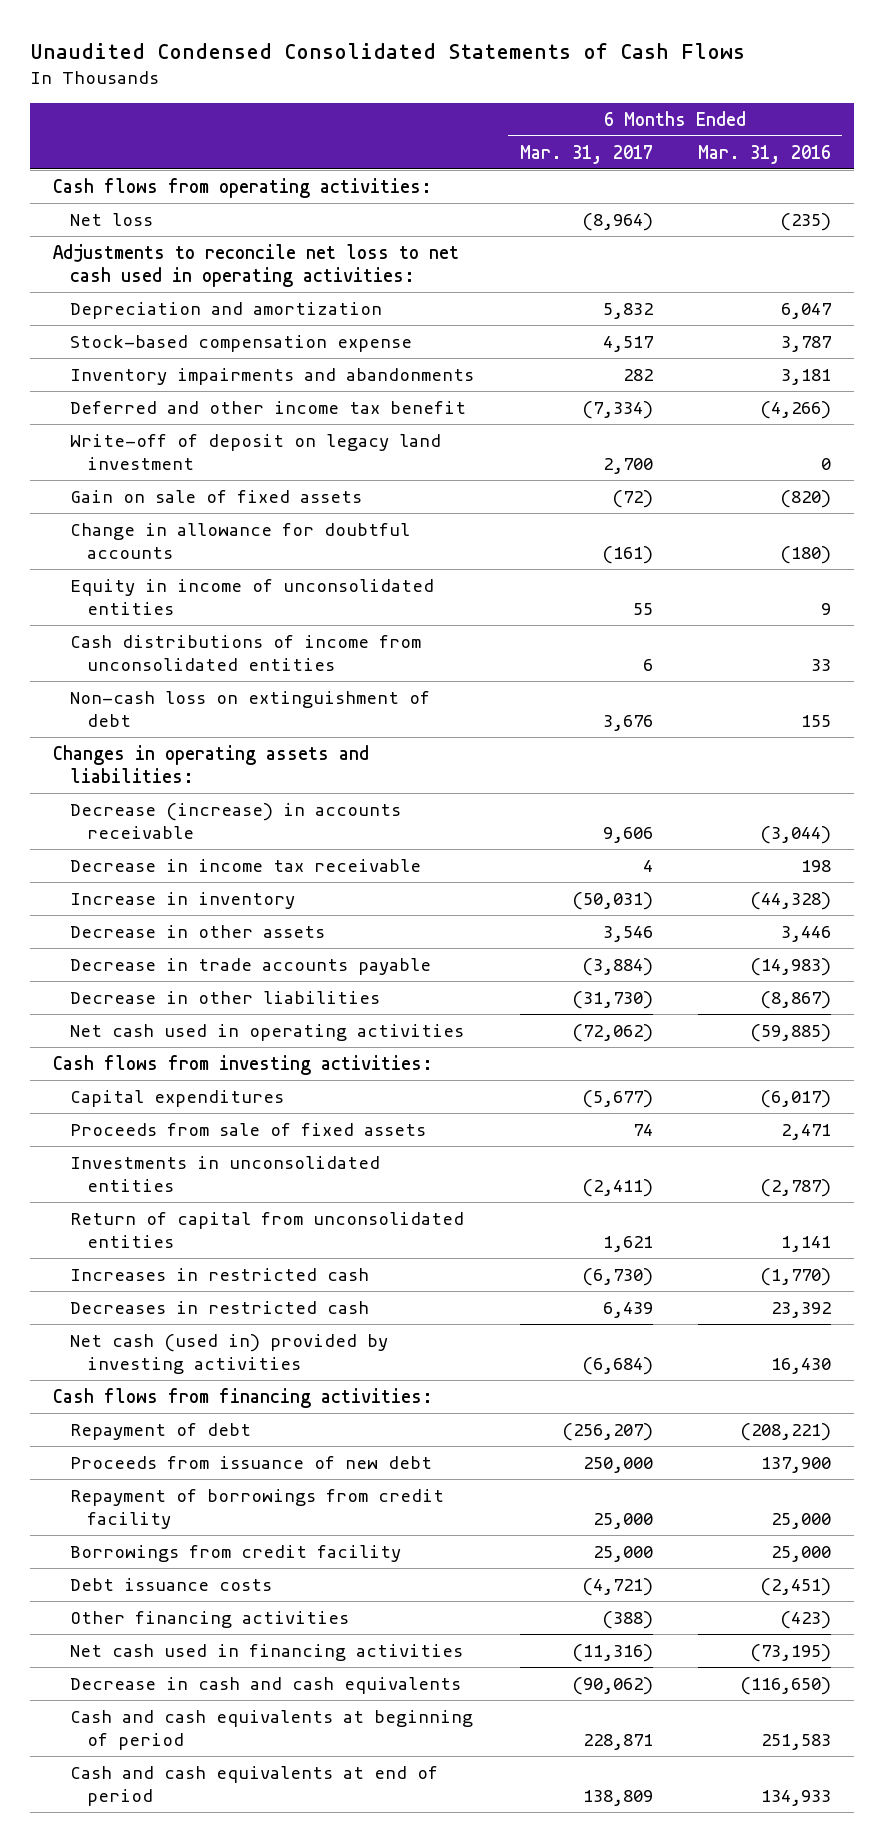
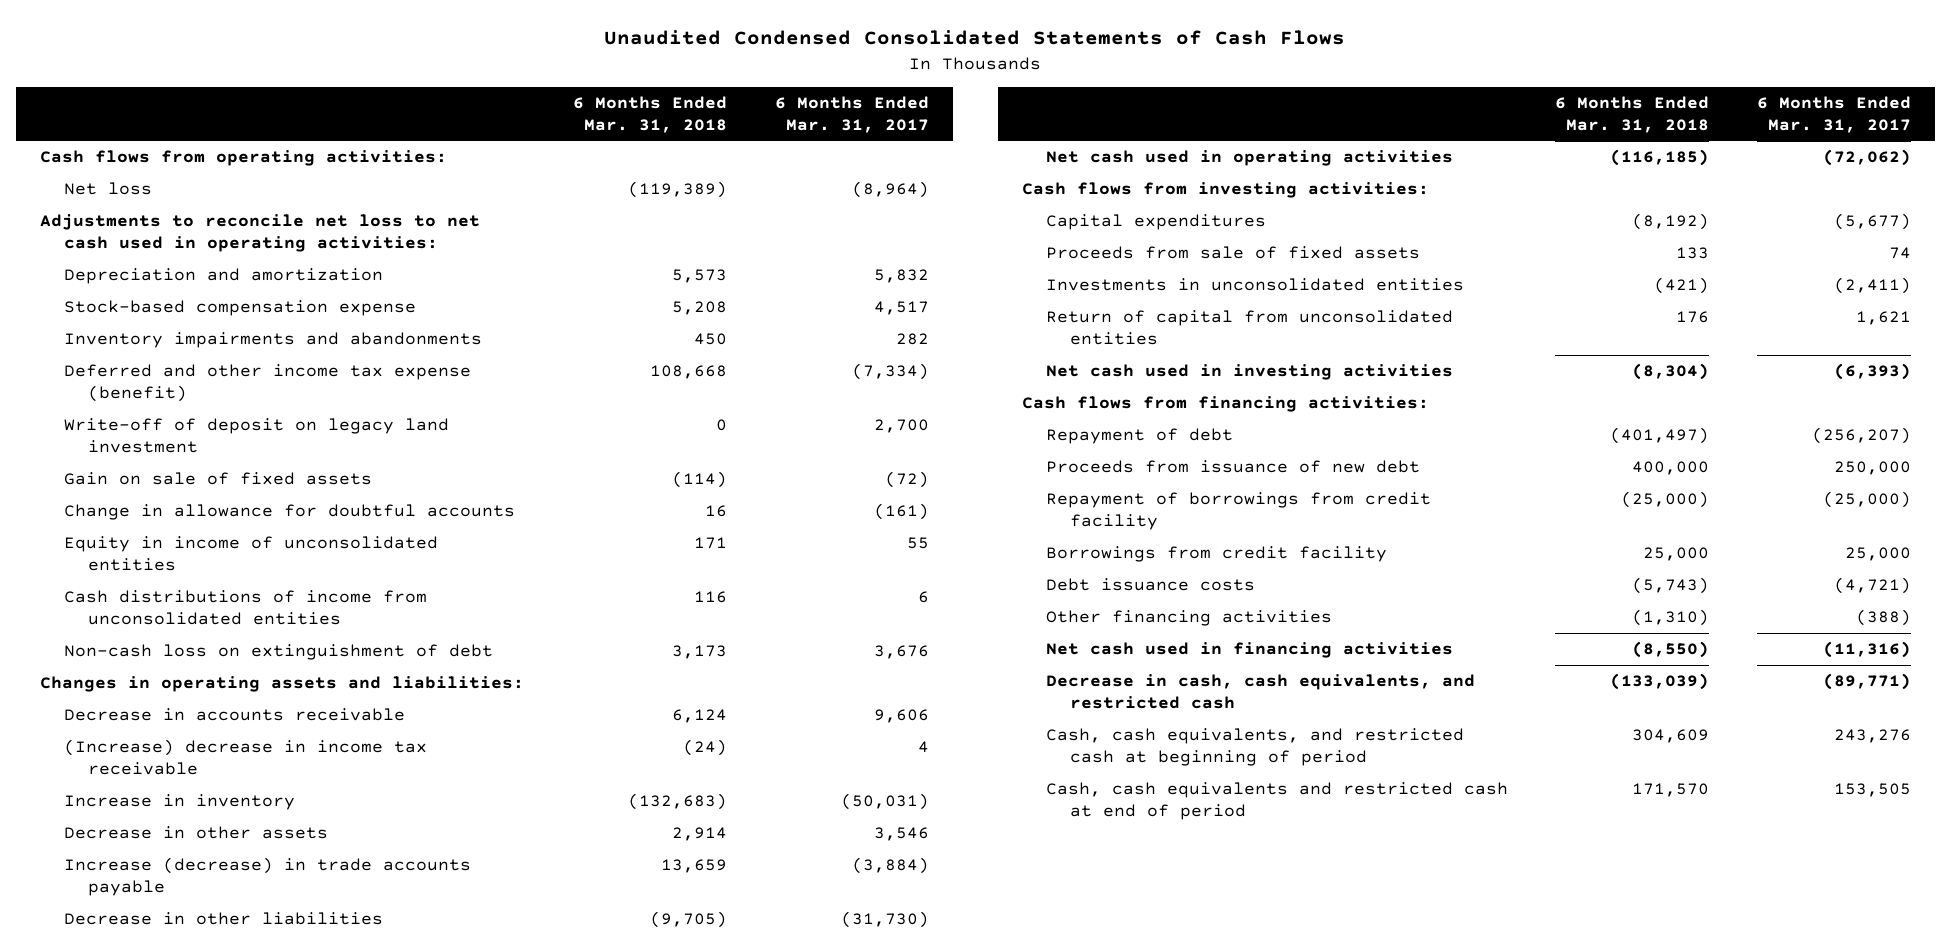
- | 6 Months Ended Mar. 31, 2017 | 6 Months Ended Mar. 31, 2016
+ | 6 Months Ended Mar. 31, 2018 | 6 Months Ended Mar. 31, 2017
- Deferred and other income tax benefit | (7,334) | (4,266)
+ Deferred and other income tax expense (benefit) | 108,668 | (7,334)
- Decrease (increase) in accounts receivable | 9,606 | (3,044)
- Decrease in income tax receivable | 4 | 198
+ Decrease in accounts receivable | 6,124 | 9,606
+ (Increase) decrease in income tax receivable | (24) | 4
- Decrease in trade accounts payable | (3,884) | (14,983)
+ Increase (decrease) in trade accounts payable | 13,659 | (3,884)
- Increases in restricted cash | (6,730) | (1,770)
- Decreases in restricted cash | 6,439 | 23,392
- Net cash (used in) provided by investing activities | (6,684) | 16,430
+ Net cash used in investing activities | (8,304) | (6,393)
- Repayment of borrowings from credit facility | 25,000 | 25,000
+ Repayment of borrowings from credit facility | (25,000) | (25,000)
- Decrease in cash and cash equivalents | (90,062) | (116,650)
- Cash and cash equivalents at beginning of period | 228,871 | 251,583
- Cash and cash equivalents at end of period | 138,809 | 134,933
+ Decrease in cash, cash equivalents, and restricted cash | (133,039) | (89,771)
+ Cash, cash equivalents, and restricted cash at beginning of period | 304,609 | 243,276
+ Cash, cash equivalents and restricted cash at end of period | 171,570 | 153,505

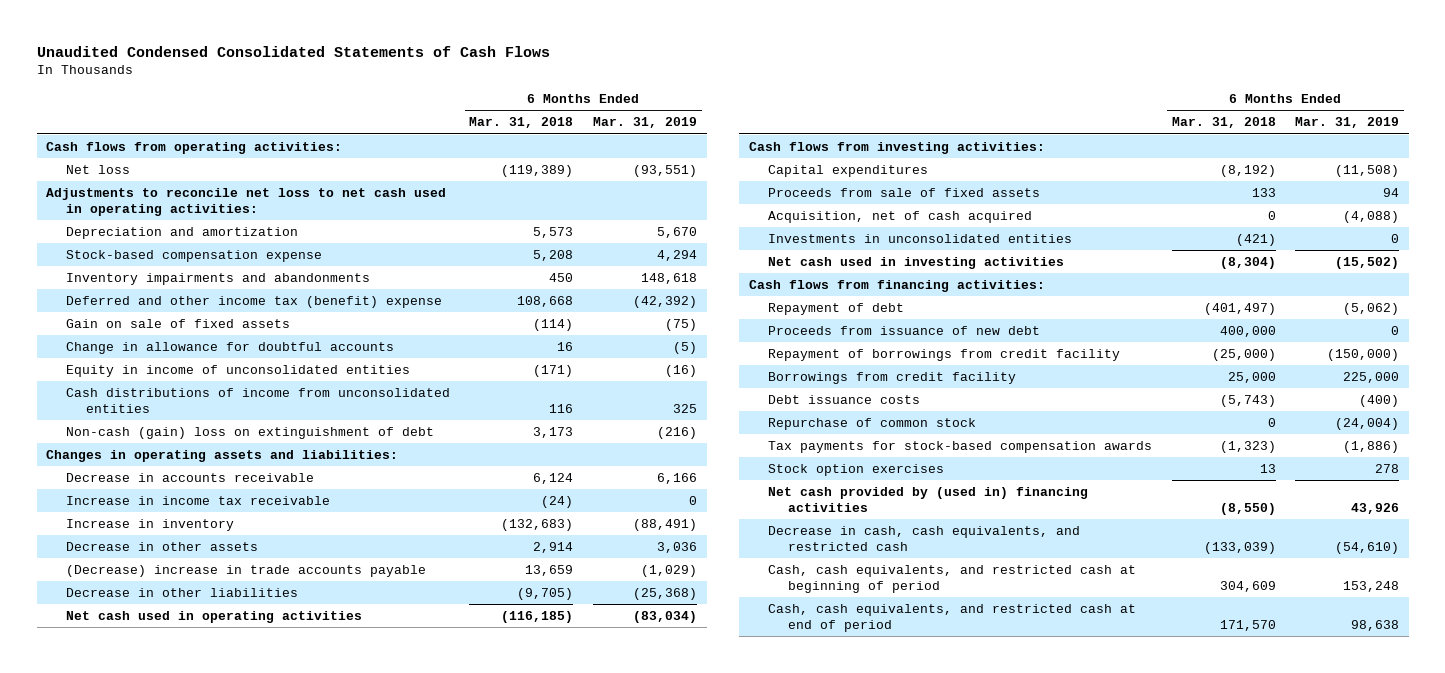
- | 6 Months Ended Mar. 31, 2018 | 6 Months Ended Mar. 31, 2017
+ | 6 Months Ended Mar. 31, 2018 | 6 Months Ended Mar. 31, 2019
- Deferred and other income tax expense (benefit) | 108,668 | (7,334)
- Write-off of deposit on legacy land investment | 0 | 2,700
+ Deferred and other income tax (benefit) expense | 108,668 | (42,392)
- Equity in income of unconsolidated entities | 171 | 55
+ Equity in income of unconsolidated entities | (171) | (16)
- Non-cash loss on extinguishment of debt | 3,173 | 3,676
+ Non-cash (gain) loss on extinguishment of debt | 3,173 | (216)
- (Increase) decrease in income tax receivable | (24) | 4
+ Increase in income tax receivable | (24) | 0
- Increase (decrease) in trade accounts payable | 13,659 | (3,884)
+ (Decrease) increase in trade accounts payable | 13,659 | (1,029)
+ Acquisition, net of cash acquired | 0 | (4,088)
- Return of capital from unconsolidated entities | 176 | 1,621
- Other financing activities | (1,310) | (388)
- Net cash used in financing activities | (8,550) | (11,316)
+ Repurchase of common stock | 0 | (24,004)
+ Tax payments for stock-based compensation awards | (1,323) | (1,886)
+ Stock option exercises | 13 | 278
+ Net cash provided by (used in) financing activities | (8,550) | 43,926
- Cash, cash equivalents and restricted cash at end of period | 171,570 | 153,505
+ Cash, cash equivalents, and restricted cash at end of period | 171,570 | 98,638

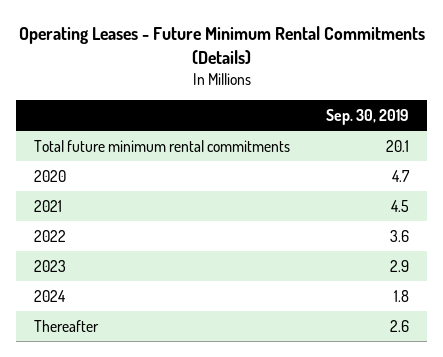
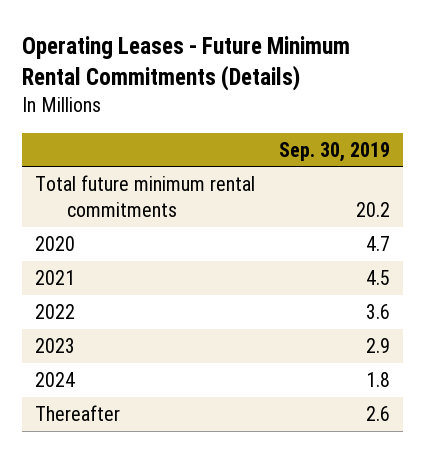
- Total future minimum rental commitments | 20.1
+ Total future minimum rental commitments | 20.2

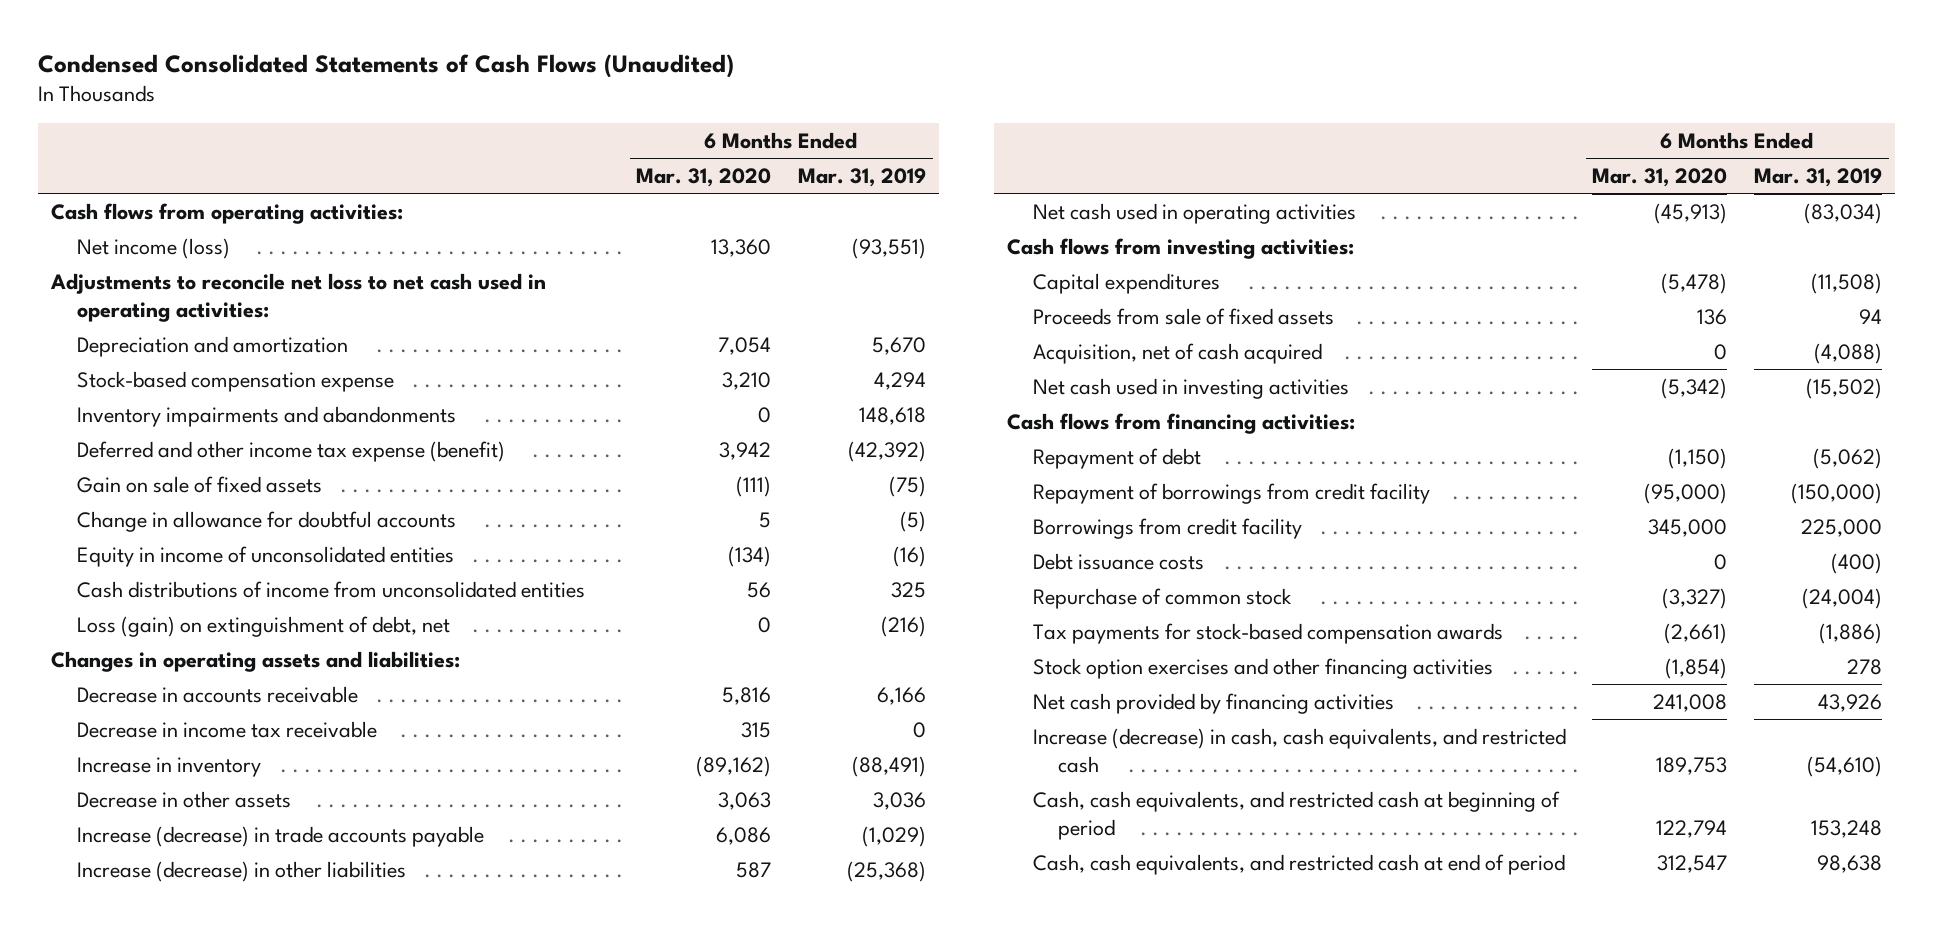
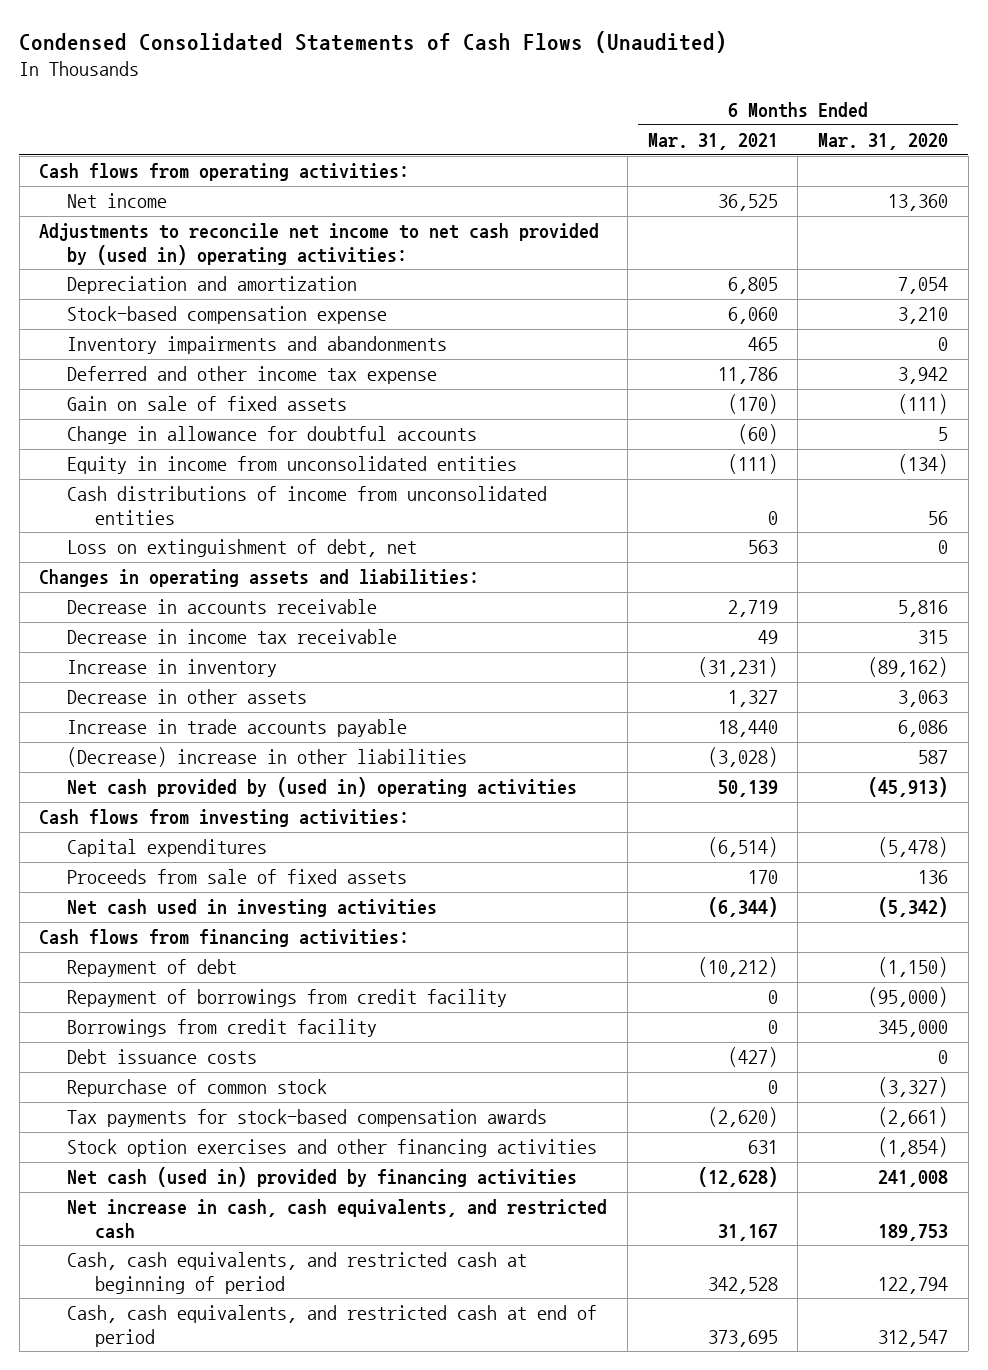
- | 6 Months Ended Mar. 31, 2020 | 6 Months Ended Mar. 31, 2019
+ | 6 Months Ended Mar. 31, 2021 | 6 Months Ended Mar. 31, 2020
- Net income (loss) | 13,360 | (93,551)
- Adjustments to reconcile net loss to net cash used in operating activities:
+ Net income | 36,525 | 13,360
+ Adjustments to reconcile net income to net cash provided by (used in) operating activities:
- Deferred and other income tax expense (benefit) | 3,942 | (42,392)
+ Deferred and other income tax expense | 11,786 | 3,942
- Equity in income of unconsolidated entities | (134) | (16)
+ Equity in income from unconsolidated entities | (111) | (134)
- Loss (gain) on extinguishment of debt, net | 0 | (216)
+ Loss on extinguishment of debt, net | 563 | 0
- Increase (decrease) in trade accounts payable | 6,086 | (1,029)
- Increase (decrease) in other liabilities | 587 | (25,368)
- Net cash used in operating activities | (45,913) | (83,034)
+ Increase in trade accounts payable | 18,440 | 6,086
+ (Decrease) increase in other liabilities | (3,028) | 587
+ Net cash provided by (used in) operating activities | 50,139 | (45,913)
- Acquisition, net of cash acquired | 0 | (4,088)
- Net cash provided by financing activities | 241,008 | 43,926
- Increase (decrease) in cash, cash equivalents, and restricted cash | 189,753 | (54,610)
+ Net cash (used in) provided by financing activities | (12,628) | 241,008
+ Net increase in cash, cash equivalents, and restricted cash | 31,167 | 189,753

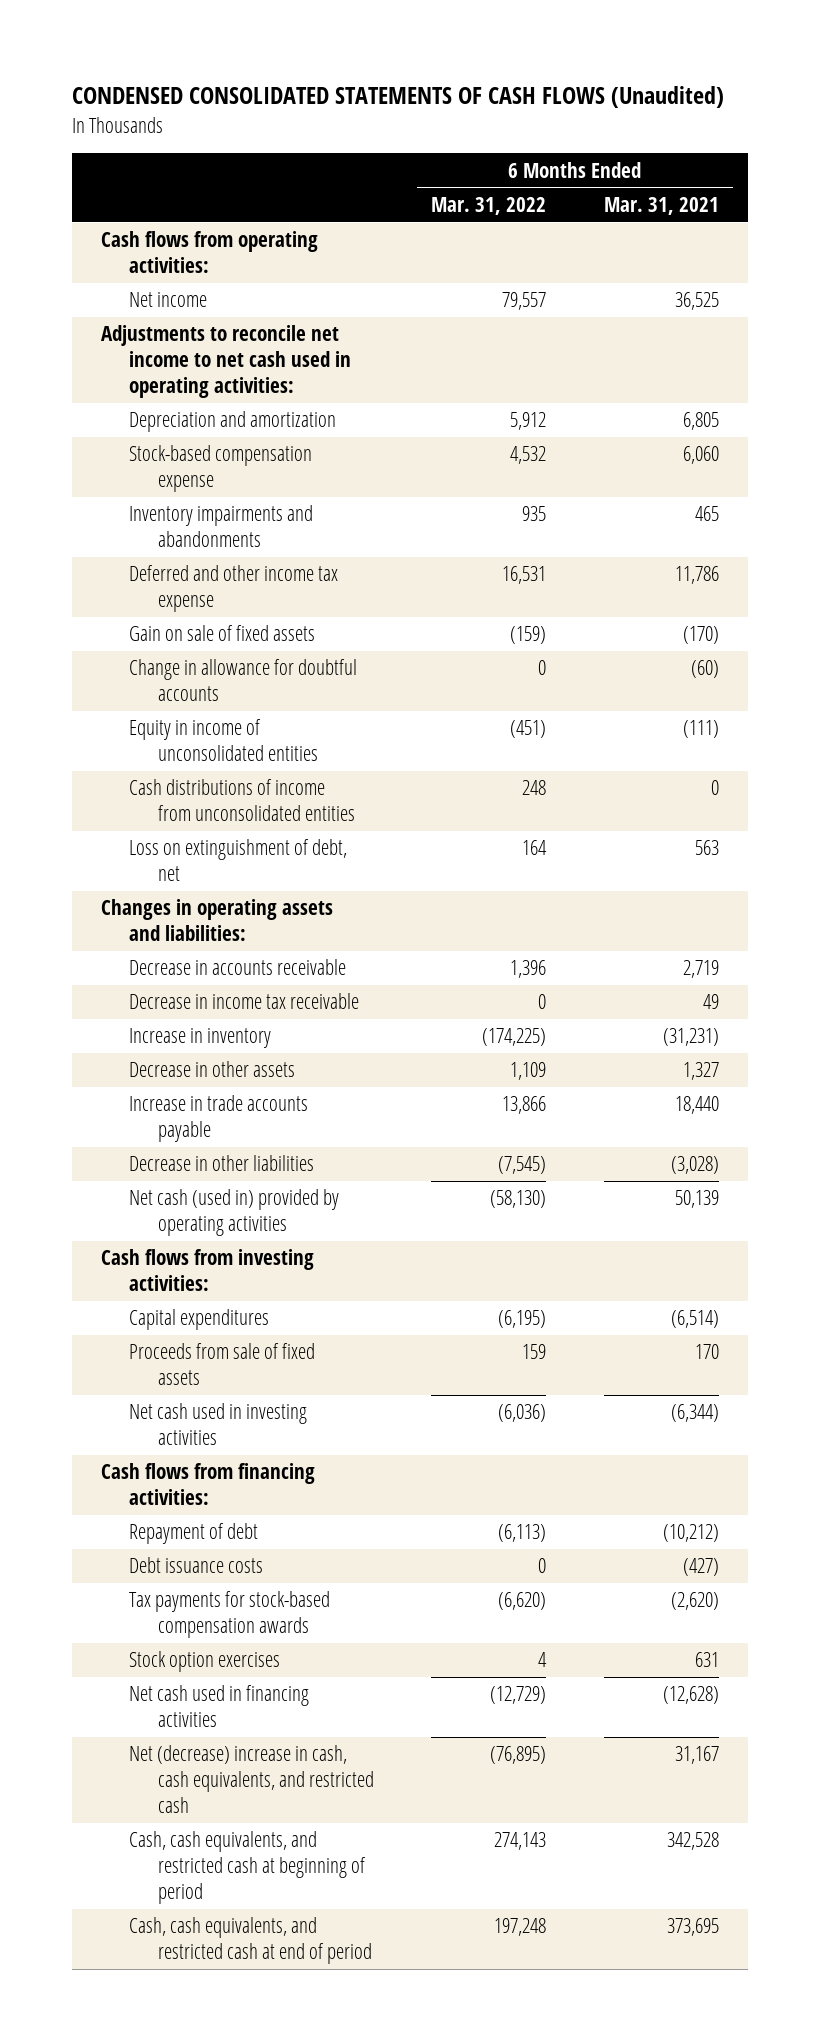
- Condensed Consolidated Statements of Cash Flows (Unaudited)
+ CONDENSED CONSOLIDATED STATEMENTS OF CASH FLOWS (Unaudited)
- | 6 Months Ended Mar. 31, 2021 | 6 Months Ended Mar. 31, 2020
+ | 6 Months Ended Mar. 31, 2022 | 6 Months Ended Mar. 31, 2021
- Adjustments to reconcile net income to net cash provided by (used in) operating activities:
+ Adjustments to reconcile net income to net cash used in operating activities:
- Equity in income from unconsolidated entities | (111) | (134)
+ Equity in income of unconsolidated entities | (451) | (111)
- (Decrease) increase in other liabilities | (3,028) | 587
- Net cash provided by (used in) operating activities | 50,139 | (45,913)
+ Decrease in other liabilities | (7,545) | (3,028)
+ Net cash (used in) provided by operating activities | (58,130) | 50,139
- Repayment of borrowings from credit facility | 0 | (95,000)
- Borrowings from credit facility | 0 | 345,000
- Repurchase of common stock | 0 | (3,327)
- Stock option exercises and other financing activities | 631 | (1,854)
- Net cash (used in) provided by financing activities | (12,628) | 241,008
- Net increase in cash, cash equivalents, and restricted cash | 31,167 | 189,753
+ Stock option exercises | 4 | 631
+ Net cash used in financing activities | (12,729) | (12,628)
+ Net (decrease) increase in cash, cash equivalents, and restricted cash | (76,895) | 31,167

